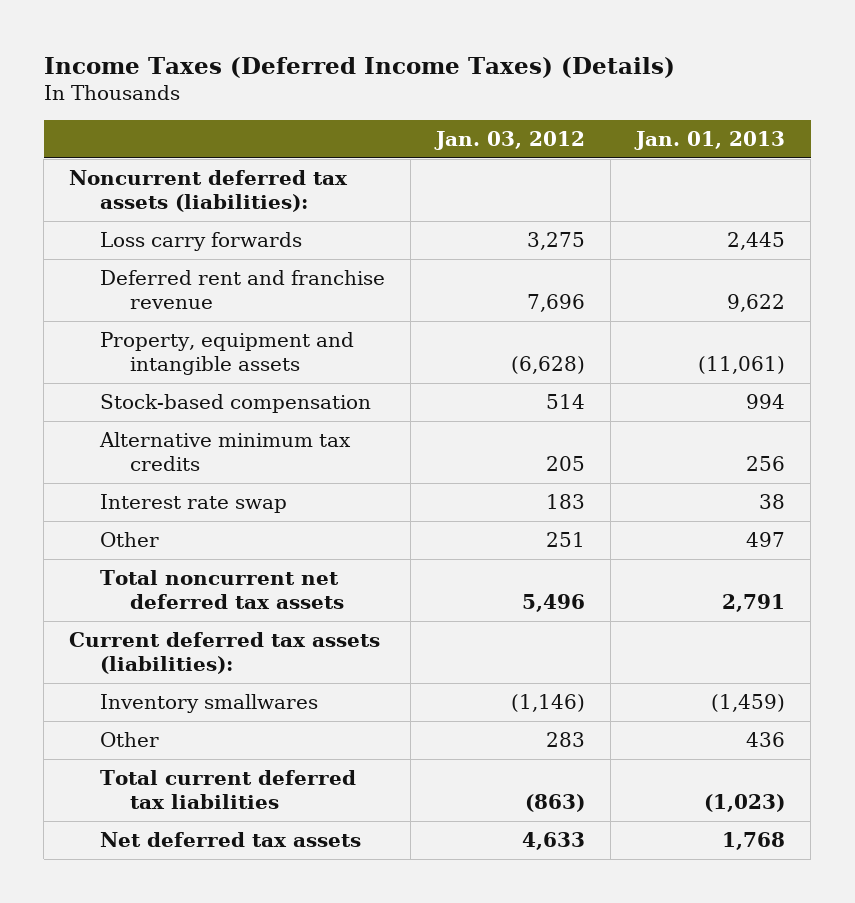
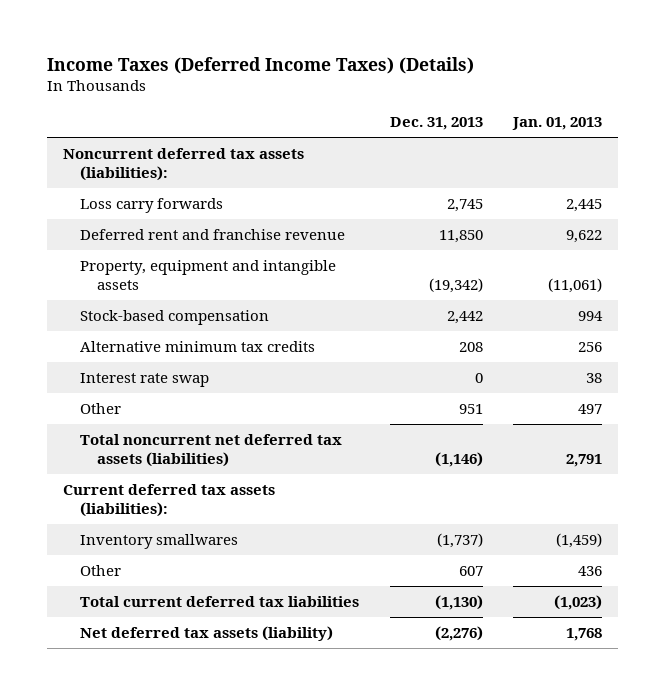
- | Jan. 03, 2012 | Jan. 01, 2013
+ | Dec. 31, 2013 | Jan. 01, 2013
- Total noncurrent net deferred tax assets | 5,496 | 2,791
+ Total noncurrent net deferred tax assets (liabilities) | (1,146) | 2,791
- Net deferred tax assets | 4,633 | 1,768
+ Net deferred tax assets (liability) | (2,276) | 1,768

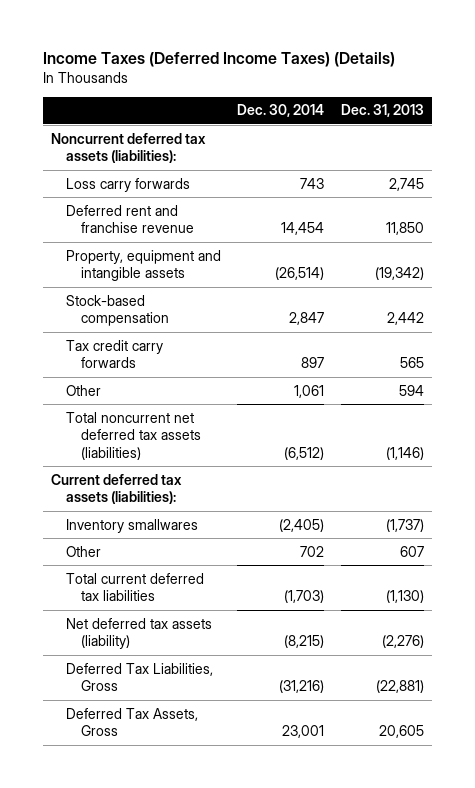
- | Dec. 31, 2013 | Jan. 01, 2013
+ | Dec. 30, 2014 | Dec. 31, 2013
- Alternative minimum tax credits | 208 | 256
- Interest rate swap | 0 | 38
- Other | 951 | 497
+ Tax credit carry forwards | 897 | 565
+ Other | 1,061 | 594
+ Deferred Tax Liabilities, Gross | (31,216) | (22,881)
+ Deferred Tax Assets, Gross | 23,001 | 20,605

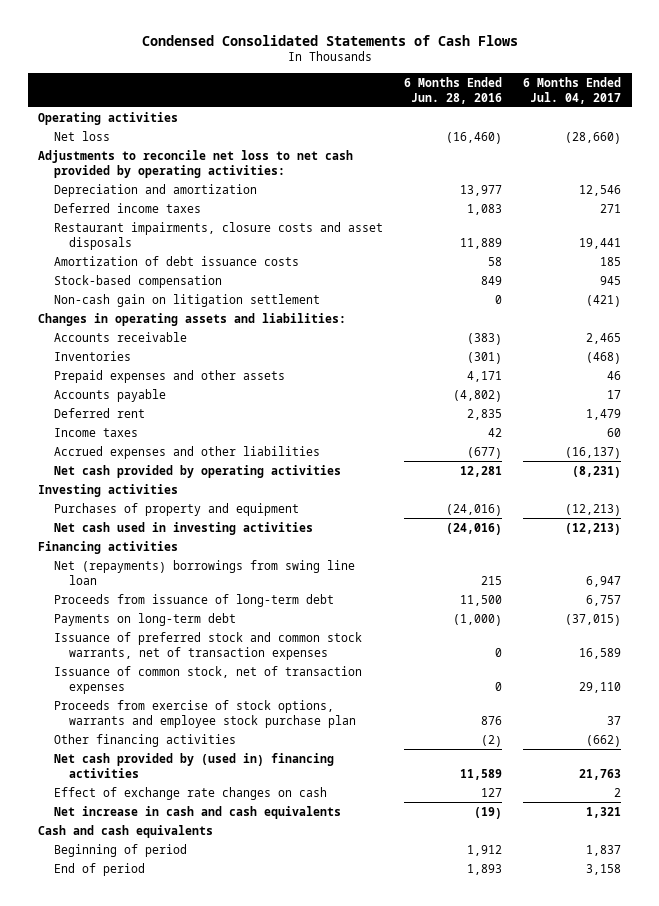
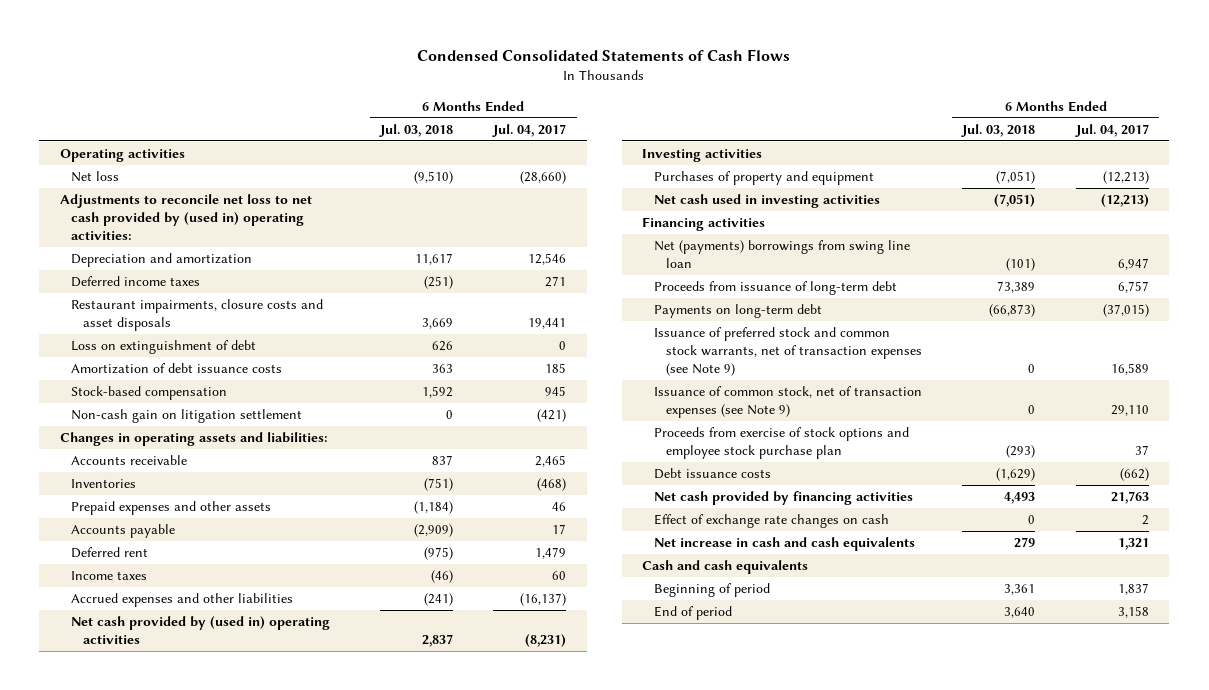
- | 6 Months Ended Jun. 28, 2016 | 6 Months Ended Jul. 04, 2017
+ | 6 Months Ended Jul. 03, 2018 | 6 Months Ended Jul. 04, 2017
- Adjustments to reconcile net loss to net cash provided by operating activities:
+ Adjustments to reconcile net loss to net cash provided by (used in) operating activities:
+ Loss on extinguishment of debt | 626 | 0
- Net cash provided by operating activities | 12,281 | (8,231)
+ Net cash provided by (used in) operating activities | 2,837 | (8,231)
- Net (repayments) borrowings from swing line loan | 215 | 6,947
+ Net (payments) borrowings from swing line loan | (101) | 6,947
- Issuance of preferred stock and common stock warrants, net of transaction expenses | 0 | 16,589
- Issuance of common stock, net of transaction expenses | 0 | 29,110
- Proceeds from exercise of stock options, warrants and employee stock purchase plan | 876 | 37
- Other financing activities | (2) | (662)
- Net cash provided by (used in) financing activities | 11,589 | 21,763
+ Issuance of preferred stock and common stock warrants, net of transaction expenses (see Note 9) | 0 | 16,589
+ Issuance of common stock, net of transaction expenses (see Note 9) | 0 | 29,110
+ Proceeds from exercise of stock options and employee stock purchase plan | (293) | 37
+ Debt issuance costs | (1,629) | (662)
+ Net cash provided by financing activities | 4,493 | 21,763

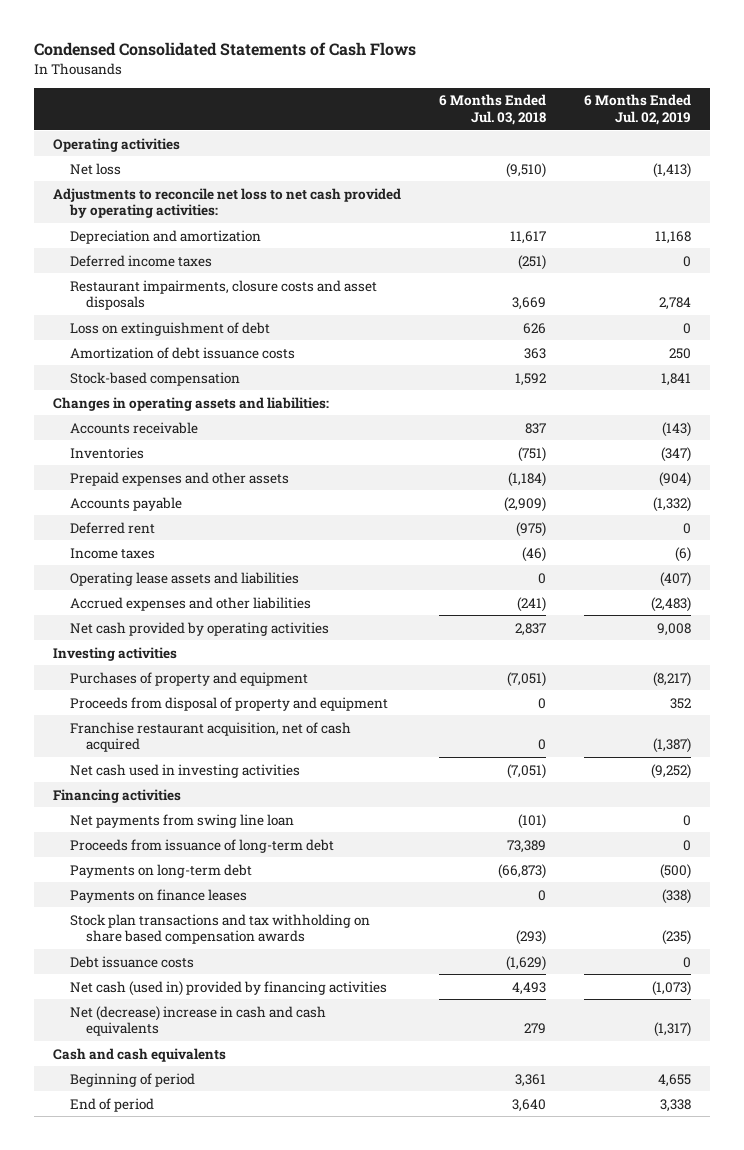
- | 6 Months Ended Jul. 03, 2018 | 6 Months Ended Jul. 04, 2017
+ | 6 Months Ended Jul. 03, 2018 | 6 Months Ended Jul. 02, 2019
- Adjustments to reconcile net loss to net cash provided by (used in) operating activities:
+ Adjustments to reconcile net loss to net cash provided by operating activities:
- Non-cash gain on litigation settlement | 0 | (421)
+ Operating lease assets and liabilities | 0 | (407)
- Net cash provided by (used in) operating activities | 2,837 | (8,231)
+ Net cash provided by operating activities | 2,837 | 9,008
+ Proceeds from disposal of property and equipment | 0 | 352
+ Franchise restaurant acquisition, net of cash acquired | 0 | (1,387)
- Net (payments) borrowings from swing line loan | (101) | 6,947
+ Net payments from swing line loan | (101) | 0
- Issuance of preferred stock and common stock warrants, net of transaction expenses (see Note 9) | 0 | 16,589
- Issuance of common stock, net of transaction expenses (see Note 9) | 0 | 29,110
- Proceeds from exercise of stock options and employee stock purchase plan | (293) | 37
+ Payments on finance leases | 0 | (338)
+ Stock plan transactions and tax withholding on share based compensation awards | (293) | (235)
- Net cash provided by financing activities | 4,493 | 21,763
- Effect of exchange rate changes on cash | 0 | 2
- Net increase in cash and cash equivalents | 279 | 1,321
+ Net cash (used in) provided by financing activities | 4,493 | (1,073)
+ Net (decrease) increase in cash and cash equivalents | 279 | (1,317)

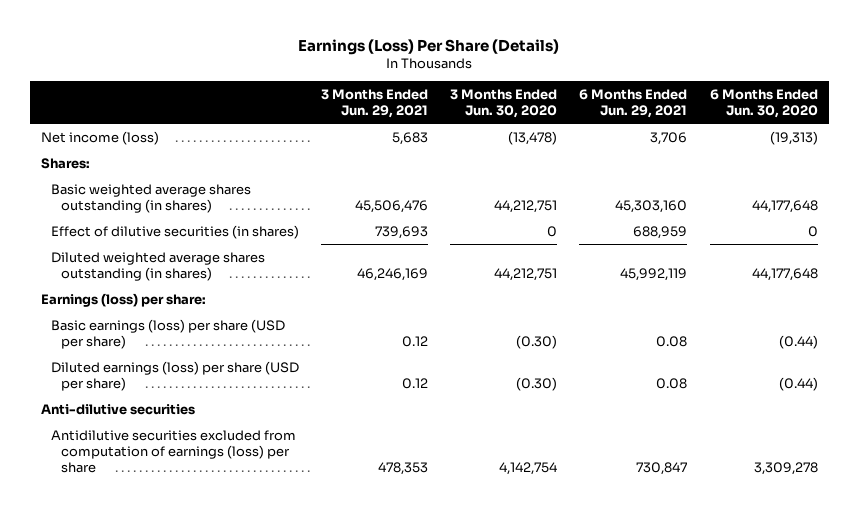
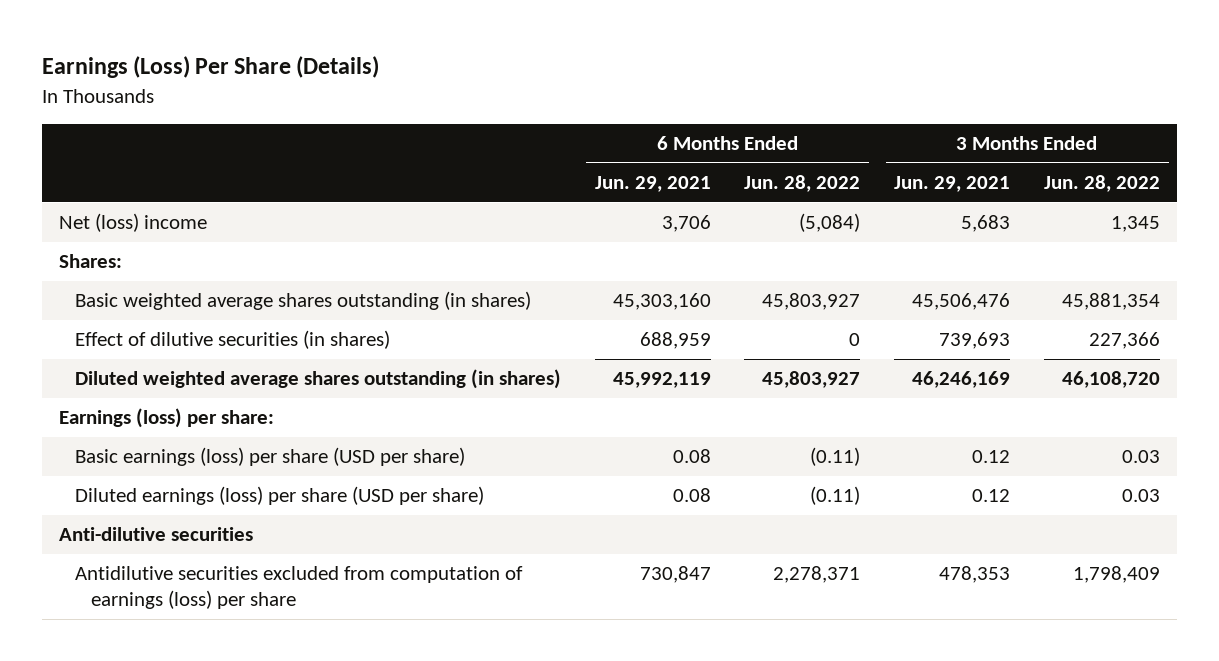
- | 3 Months Ended Jun. 29, 2021 | 3 Months Ended Jun. 30, 2020 | 6 Months Ended Jun. 29, 2021 | 6 Months Ended Jun. 30, 2020
+ | 6 Months Ended Jun. 29, 2021 | 6 Months Ended Jun. 28, 2022 | 3 Months Ended Jun. 29, 2021 | 3 Months Ended Jun. 28, 2022
- Net income (loss) | 5,683 | (13,478) | 3,706 | (19,313)
+ Net (loss) income | 3,706 | (5,084) | 5,683 | 1,345

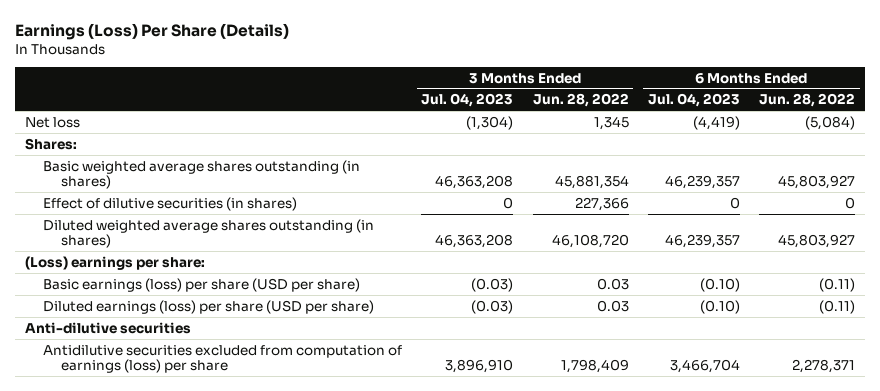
- | 6 Months Ended Jun. 29, 2021 | 6 Months Ended Jun. 28, 2022 | 3 Months Ended Jun. 29, 2021 | 3 Months Ended Jun. 28, 2022
+ | 3 Months Ended Jul. 04, 2023 | 3 Months Ended Jun. 28, 2022 | 6 Months Ended Jul. 04, 2023 | 6 Months Ended Jun. 28, 2022
- Net (loss) income | 3,706 | (5,084) | 5,683 | 1,345
+ Net loss | (1,304) | 1,345 | (4,419) | (5,084)
- Earnings (loss) per share:
+ (Loss) earnings per share:

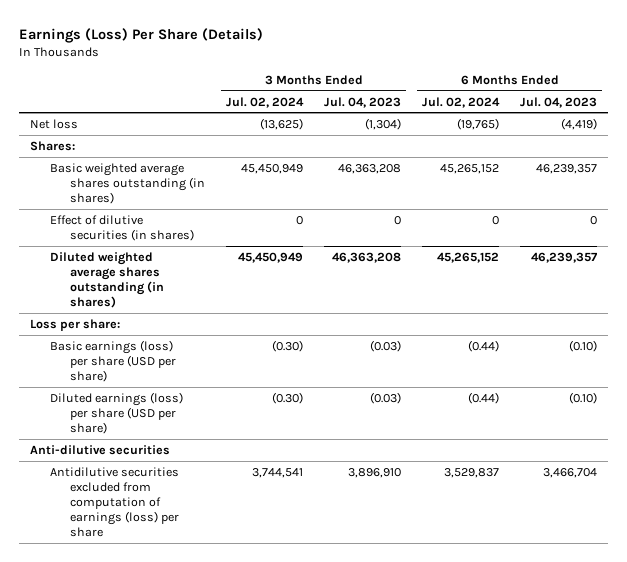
- | 3 Months Ended Jul. 04, 2023 | 3 Months Ended Jun. 28, 2022 | 6 Months Ended Jul. 04, 2023 | 6 Months Ended Jun. 28, 2022
+ | 3 Months Ended Jul. 02, 2024 | 3 Months Ended Jul. 04, 2023 | 6 Months Ended Jul. 02, 2024 | 6 Months Ended Jul. 04, 2023
- (Loss) earnings per share:
+ Loss per share:

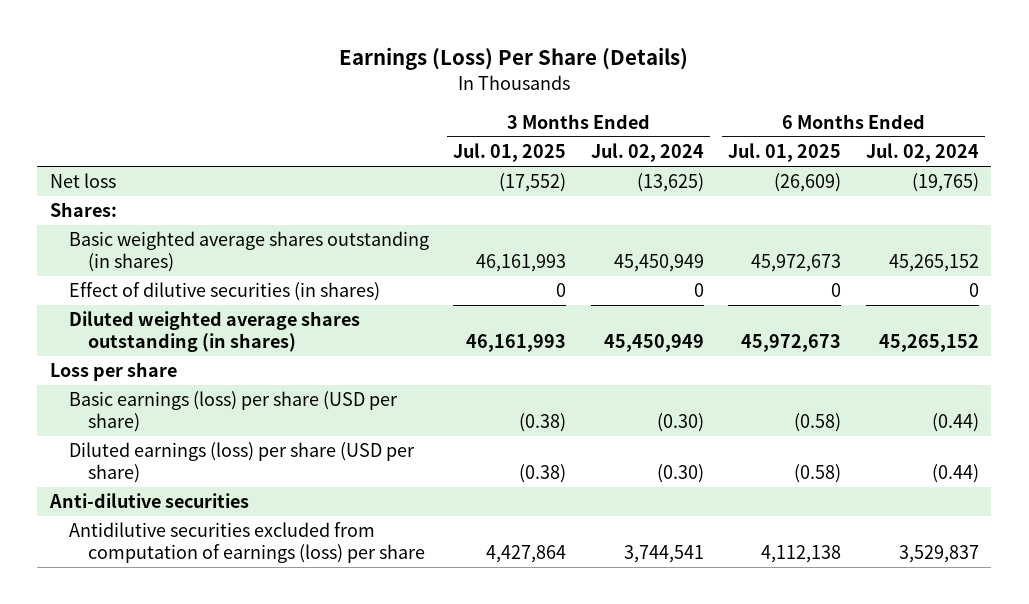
- | 3 Months Ended Jul. 02, 2024 | 3 Months Ended Jul. 04, 2023 | 6 Months Ended Jul. 02, 2024 | 6 Months Ended Jul. 04, 2023
+ | 3 Months Ended Jul. 01, 2025 | 3 Months Ended Jul. 02, 2024 | 6 Months Ended Jul. 01, 2025 | 6 Months Ended Jul. 02, 2024
- Loss per share:
+ Loss per share

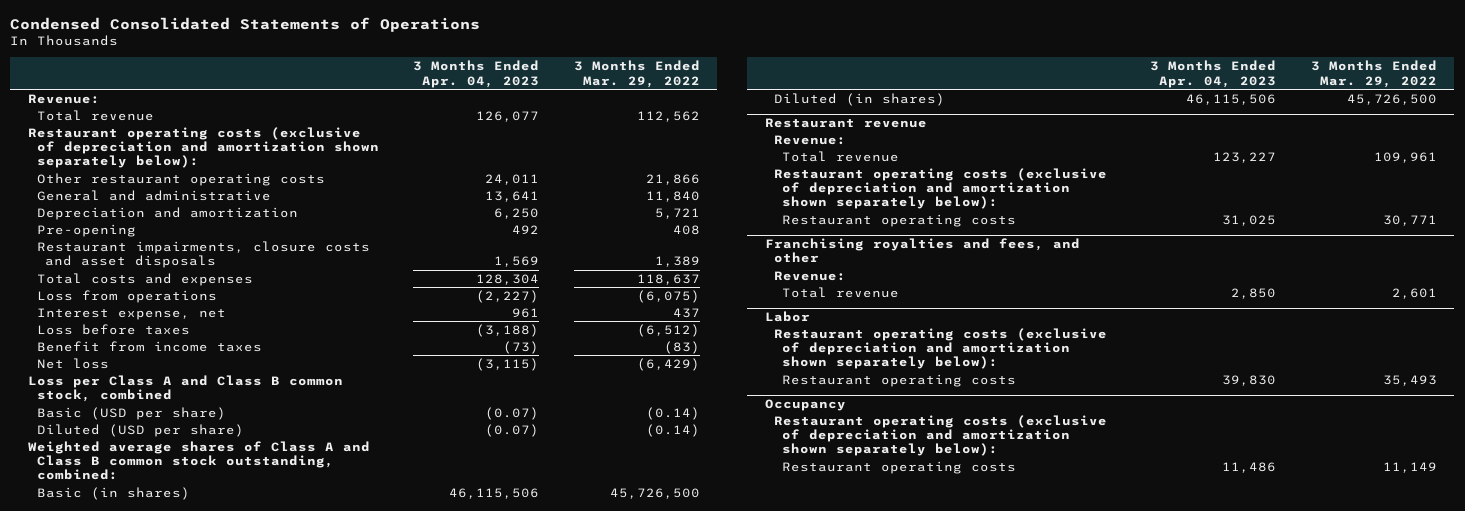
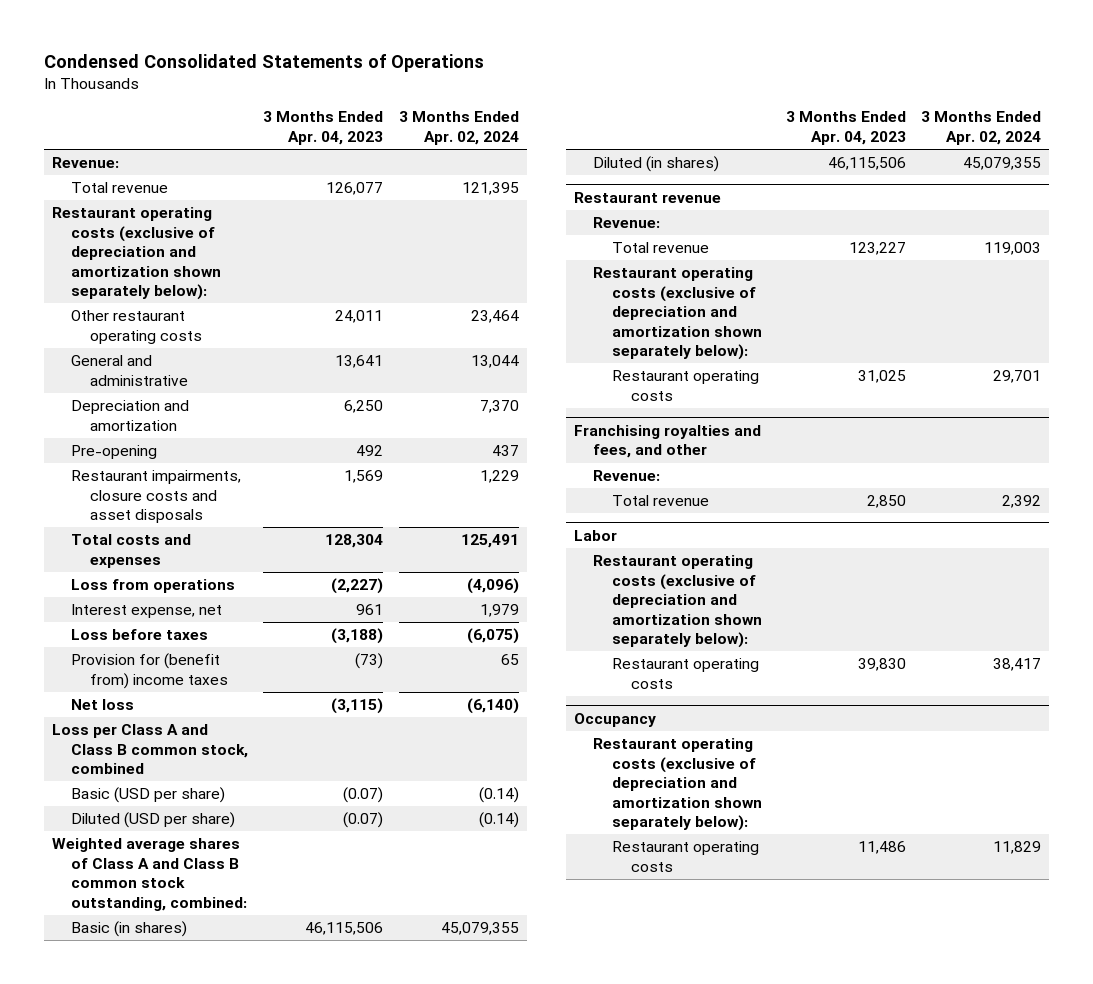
- | 3 Months Ended Apr. 04, 2023 | 3 Months Ended Mar. 29, 2022
+ | 3 Months Ended Apr. 04, 2023 | 3 Months Ended Apr. 02, 2024
- Benefit from income taxes | (73) | (83)
+ Provision for (benefit from) income taxes | (73) | 65

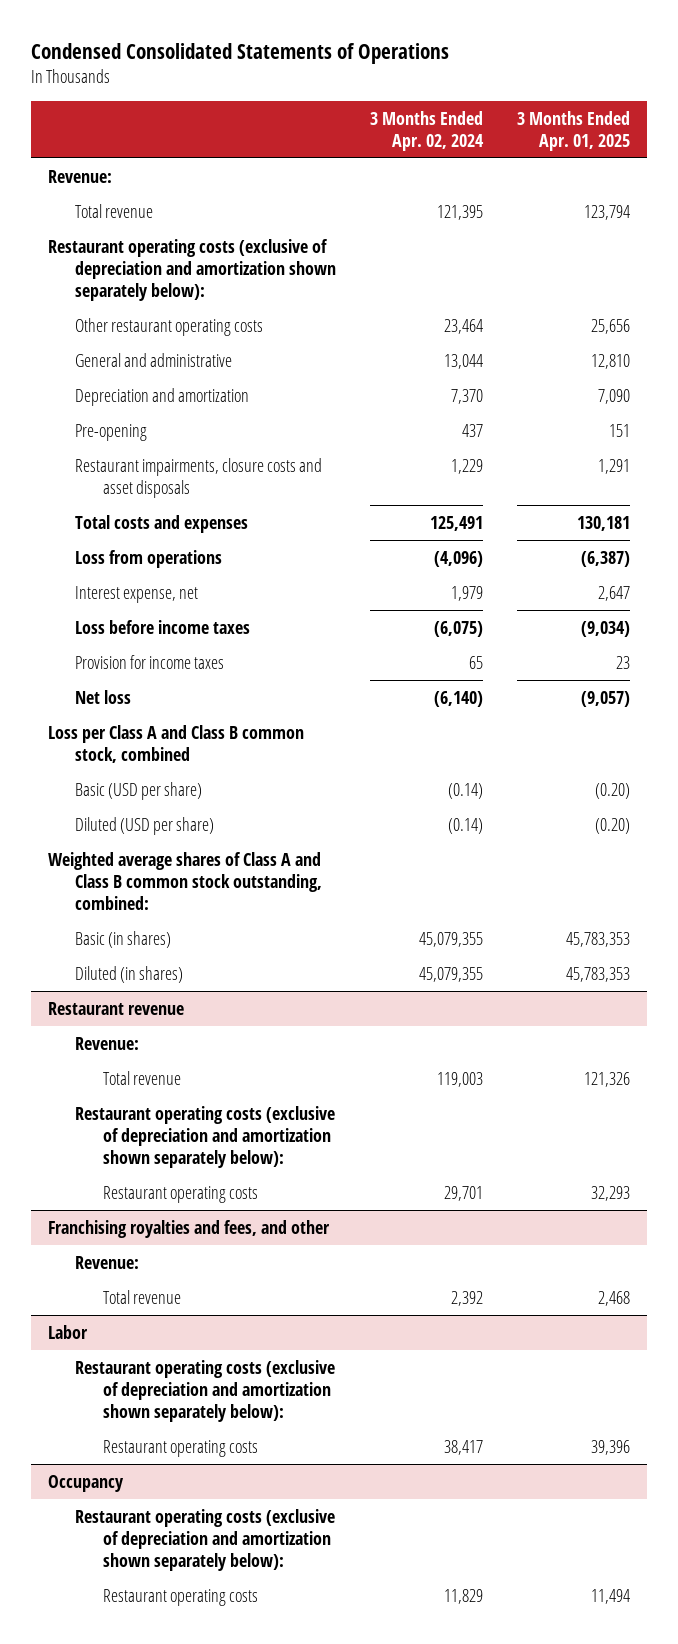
- | 3 Months Ended Apr. 04, 2023 | 3 Months Ended Apr. 02, 2024
+ | 3 Months Ended Apr. 02, 2024 | 3 Months Ended Apr. 01, 2025
- Loss before taxes | (3,188) | (6,075)
- Provision for (benefit from) income taxes | (73) | 65
+ Loss before income taxes | (6,075) | (9,034)
+ Provision for income taxes | 65 | 23

